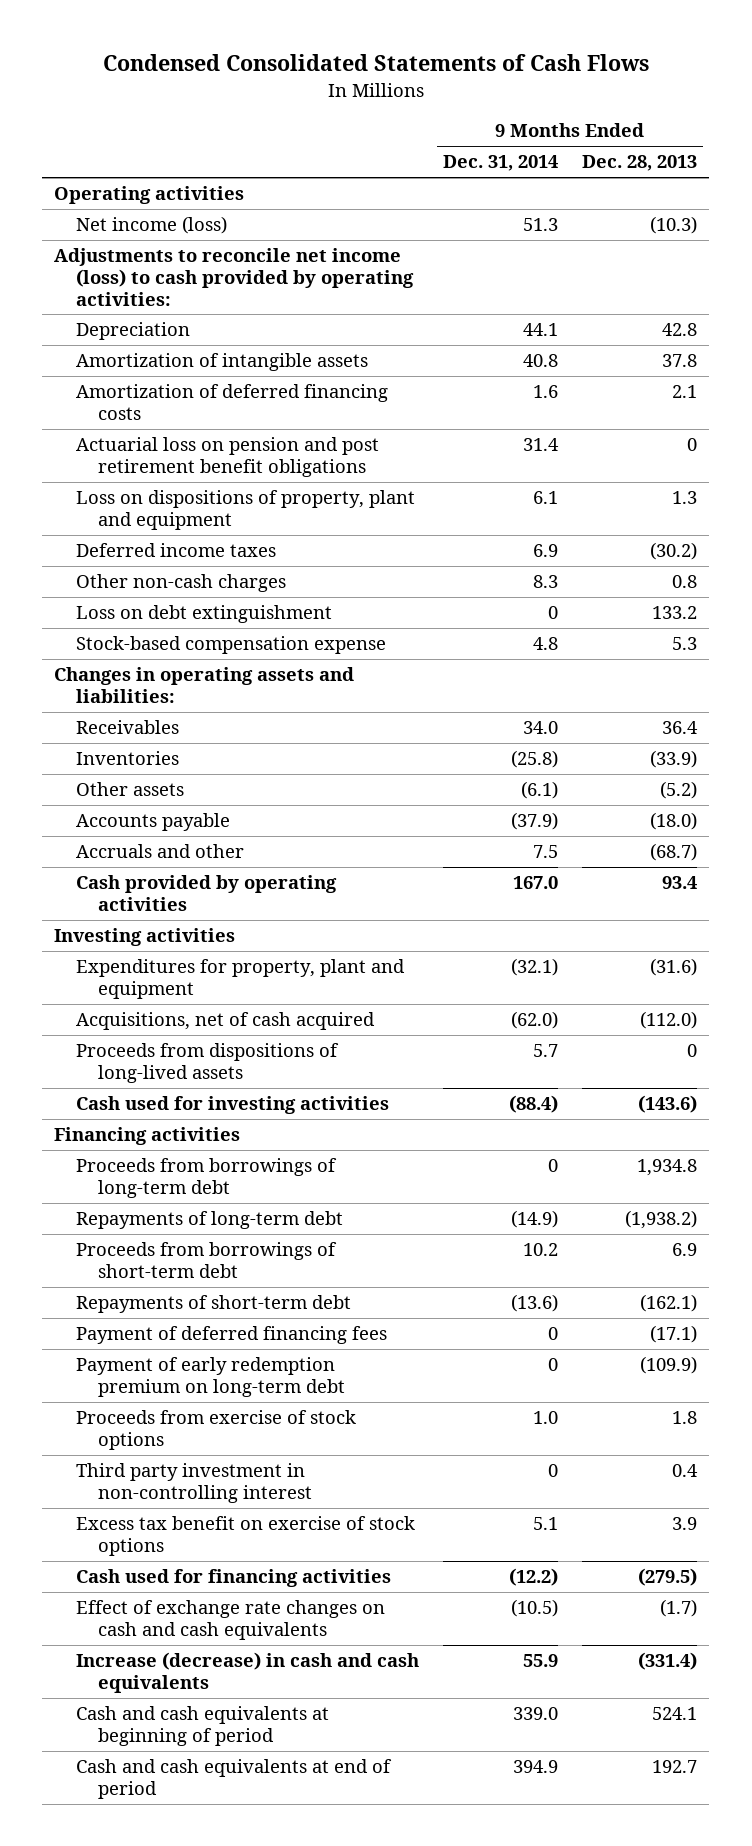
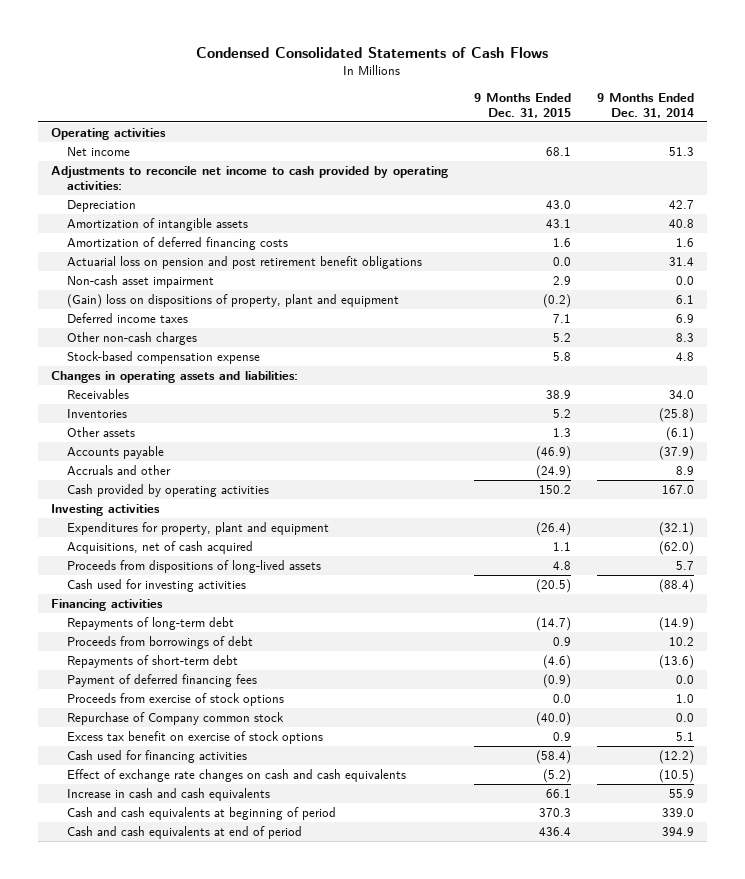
- | 9 Months Ended Dec. 31, 2014 | 9 Months Ended Dec. 28, 2013
+ | 9 Months Ended Dec. 31, 2015 | 9 Months Ended Dec. 31, 2014
- Net income (loss) | 51.3 | (10.3)
- Adjustments to reconcile net income (loss) to cash provided by operating activities:
- Depreciation | 44.1 | 42.8
+ Net income | 68.1 | 51.3
+ Adjustments to reconcile net income to cash provided by operating activities:
+ Depreciation | 43.0 | 42.7
- Loss on dispositions of property, plant and equipment | 6.1 | 1.3
+ Non-cash asset impairment | 2.9 | 0.0
+ (Gain) loss on dispositions of property, plant and equipment | (0.2) | 6.1
- Loss on debt extinguishment | 0 | 133.2
- Accruals and other | 7.5 | (68.7)
+ Accruals and other | (24.9) | 8.9
- Proceeds from borrowings of long-term debt | 0 | 1,934.8
- Proceeds from borrowings of short-term debt | 10.2 | 6.9
+ Proceeds from borrowings of debt | 0.9 | 10.2
- Payment of deferred financing fees | 0 | (17.1)
- Payment of early redemption premium on long-term debt | 0 | (109.9)
+ Payment of deferred financing fees | (0.9) | 0.0
- Third party investment in non-controlling interest | 0 | 0.4
+ Repurchase of Company common stock | (40.0) | 0.0
- Increase (decrease) in cash and cash equivalents | 55.9 | (331.4)
+ Increase in cash and cash equivalents | 66.1 | 55.9

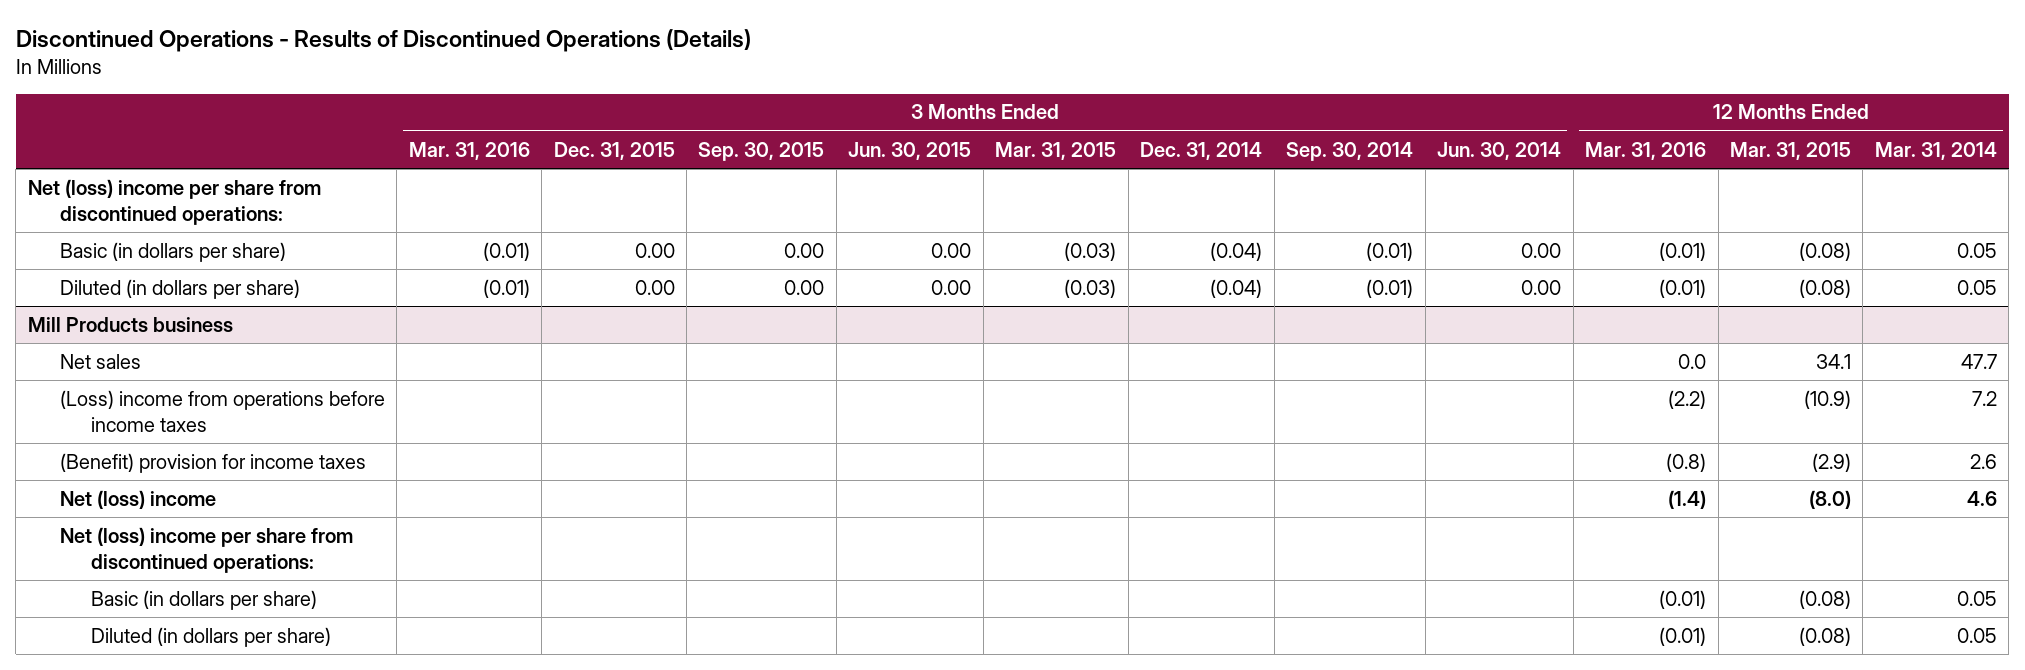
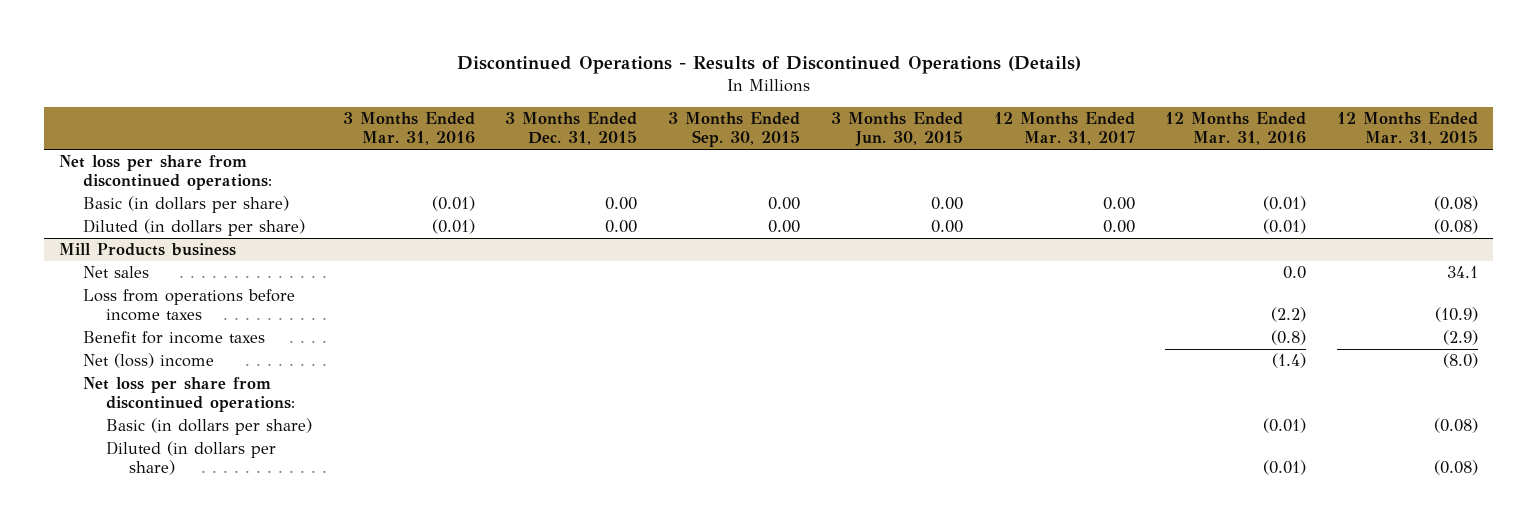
- | 3 Months Ended Mar. 31, 2016 | 3 Months Ended Dec. 31, 2015 | 3 Months Ended Sep. 30, 2015 | 3 Months Ended Jun. 30, 2015 | 3 Months Ended Mar. 31, 2015 | 3 Months Ended Dec. 31, 2014 | 3 Months Ended Sep. 30, 2014 | 3 Months Ended Jun. 30, 2014 | 12 Months Ended Mar. 31, 2016 | 12 Months Ended Mar. 31, 2015 | 12 Months Ended Mar. 31, 2014
+ | 3 Months Ended Mar. 31, 2016 | 3 Months Ended Dec. 31, 2015 | 3 Months Ended Sep. 30, 2015 | 3 Months Ended Jun. 30, 2015 | 12 Months Ended Mar. 31, 2017 | 12 Months Ended Mar. 31, 2016 | 12 Months Ended Mar. 31, 2015
- Net (loss) income per share from discontinued operations:
+ Net loss per share from discontinued operations:
@ Mill Products business
- (Loss) income from operations before income taxes | | | | | | | | | (2.2) | (10.9) | 7.2
- (Benefit) provision for income taxes | | | | | | | | | (0.8) | (2.9) | 2.6
+ Loss from operations before income taxes | | | | | | (2.2) | (10.9)
+ Benefit for income taxes | | | | | | (0.8) | (2.9)
- Net (loss) income per share from discontinued operations:
+ Net loss per share from discontinued operations:

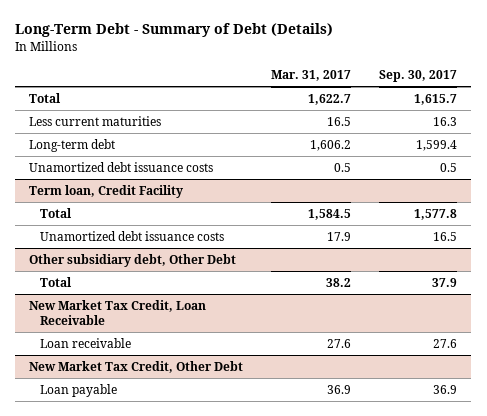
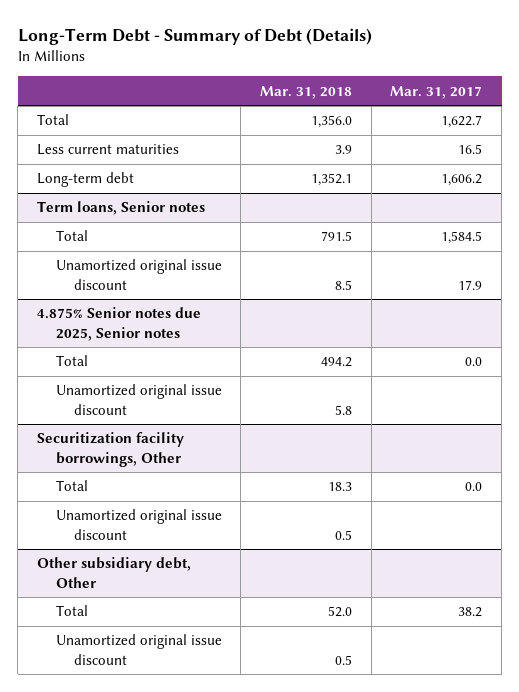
- | Mar. 31, 2017 | Sep. 30, 2017
+ | Mar. 31, 2018 | Mar. 31, 2017
- Unamortized debt issuance costs | 0.5 | 0.5
- Term loan, Credit Facility
+ Term loans, Senior notes
- Unamortized debt issuance costs | 17.9 | 16.5
- Other subsidiary debt, Other Debt
+ Unamortized original issue discount | 8.5 | 17.9
+ 4.875% Senior notes due 2025, Senior notes
+ Total | 494.2 | 0.0
+ Unamortized original issue discount | 5.8 |
+ Securitization facility borrowings, Other
+ Total | 18.3 | 0.0
+ Unamortized original issue discount | 0.5 |
+ Other subsidiary debt, Other
- New Market Tax Credit, Loan Receivable
- Loan receivable | 27.6 | 27.6
- New Market Tax Credit, Other Debt
- Loan payable | 36.9 | 36.9
+ Unamortized original issue discount | 0.5 |

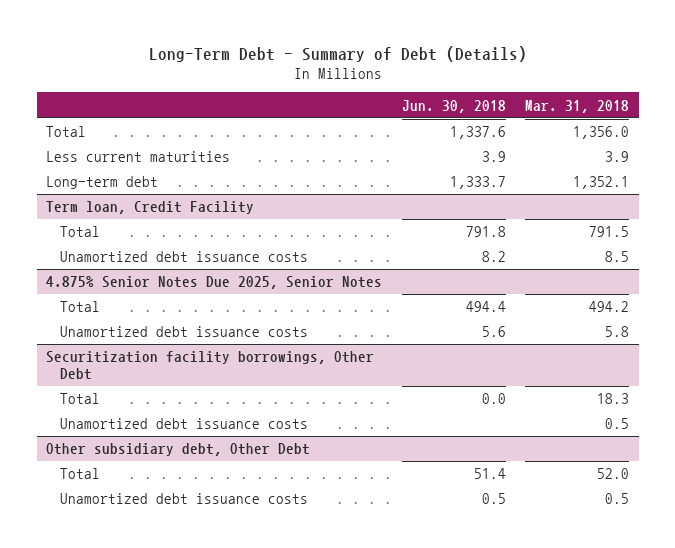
- | Mar. 31, 2018 | Mar. 31, 2017
+ | Jun. 30, 2018 | Mar. 31, 2018
- Term loans, Senior notes
+ Term loan, Credit Facility
- Unamortized original issue discount | 8.5 | 17.9
- 4.875% Senior notes due 2025, Senior notes
+ Unamortized debt issuance costs | 8.2 | 8.5
+ 4.875% Senior Notes Due 2025, Senior Notes
- Unamortized original issue discount | 5.8 |
- Securitization facility borrowings, Other
+ Unamortized debt issuance costs | 5.6 | 5.8
+ Securitization facility borrowings, Other Debt
- Unamortized original issue discount | 0.5 |
- Other subsidiary debt, Other
+ Unamortized debt issuance costs | | 0.5
+ Other subsidiary debt, Other Debt
- Unamortized original issue discount | 0.5 |
+ Unamortized debt issuance costs | 0.5 | 0.5

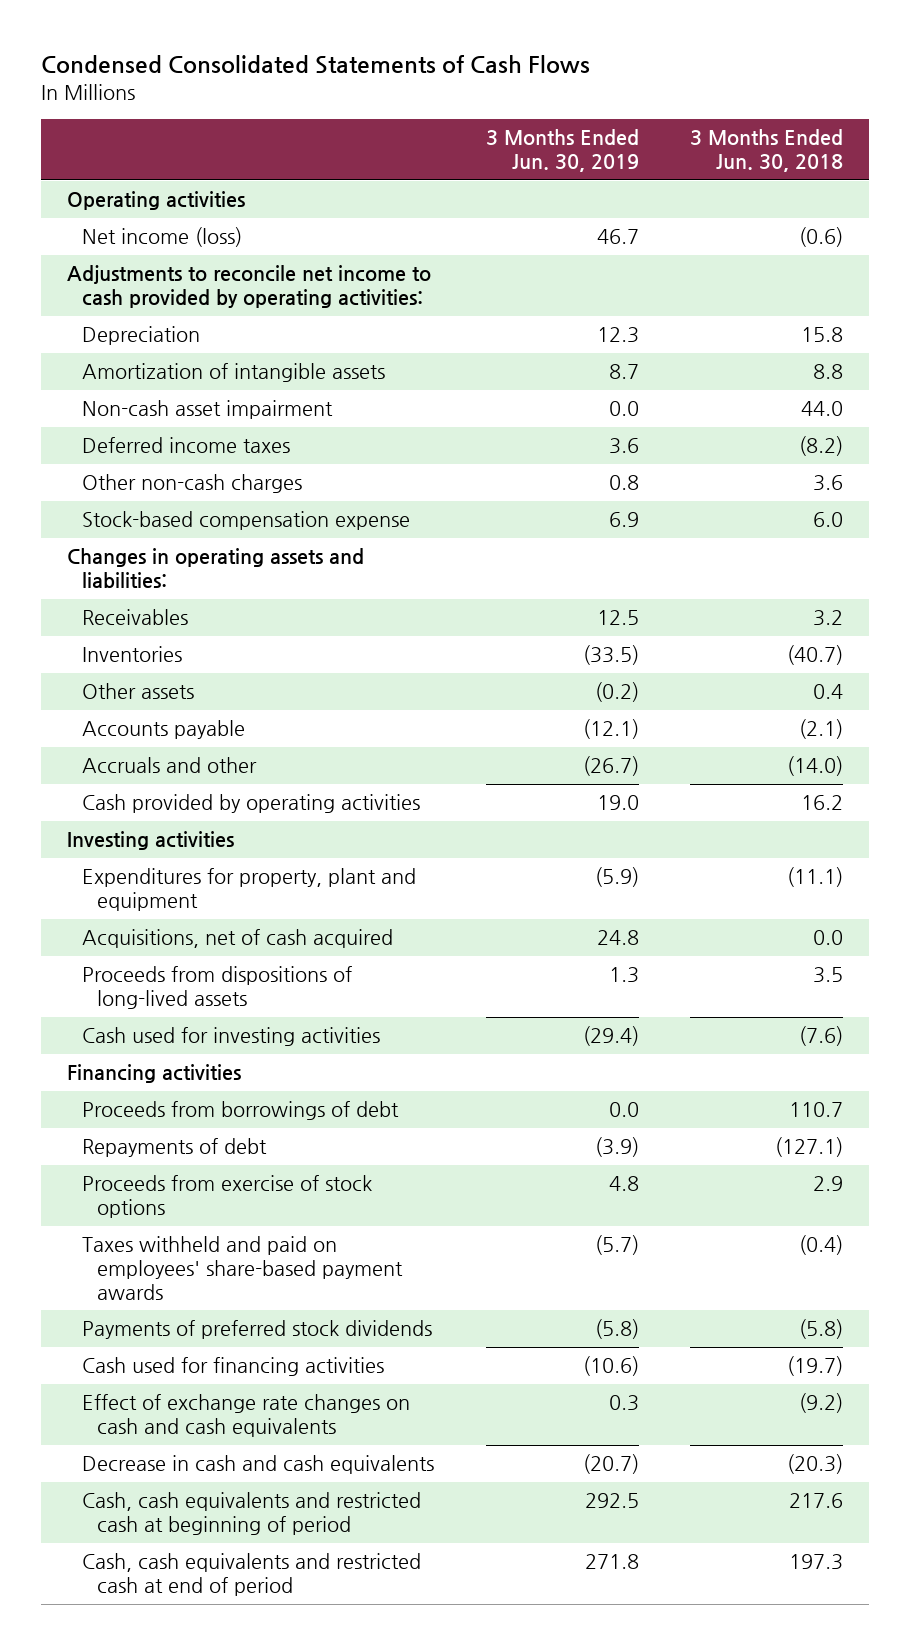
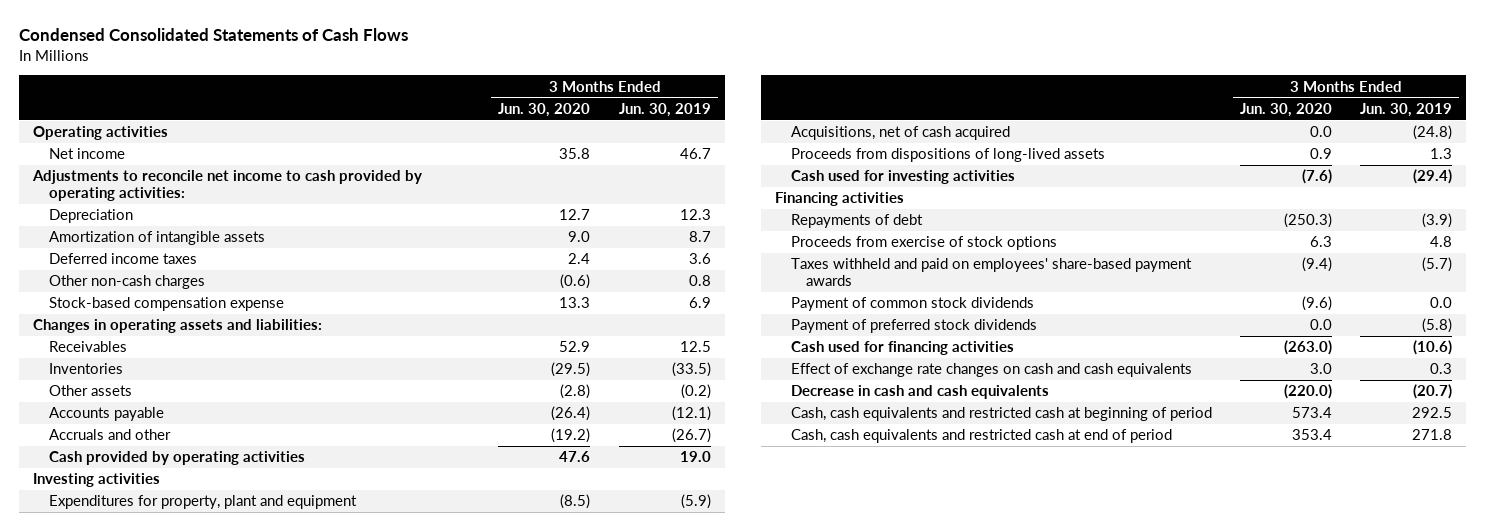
- | 3 Months Ended Jun. 30, 2019 | 3 Months Ended Jun. 30, 2018
+ | 3 Months Ended Jun. 30, 2020 | 3 Months Ended Jun. 30, 2019
- Net income (loss) | 46.7 | (0.6)
+ Net income | 35.8 | 46.7
- Non-cash asset impairment | 0.0 | 44.0
- Acquisitions, net of cash acquired | 24.8 | 0.0
+ Acquisitions, net of cash acquired | 0.0 | (24.8)
- Proceeds from borrowings of debt | 0.0 | 110.7
- Payments of preferred stock dividends | (5.8) | (5.8)
+ Payment of common stock dividends | (9.6) | 0.0
+ Payment of preferred stock dividends | 0.0 | (5.8)

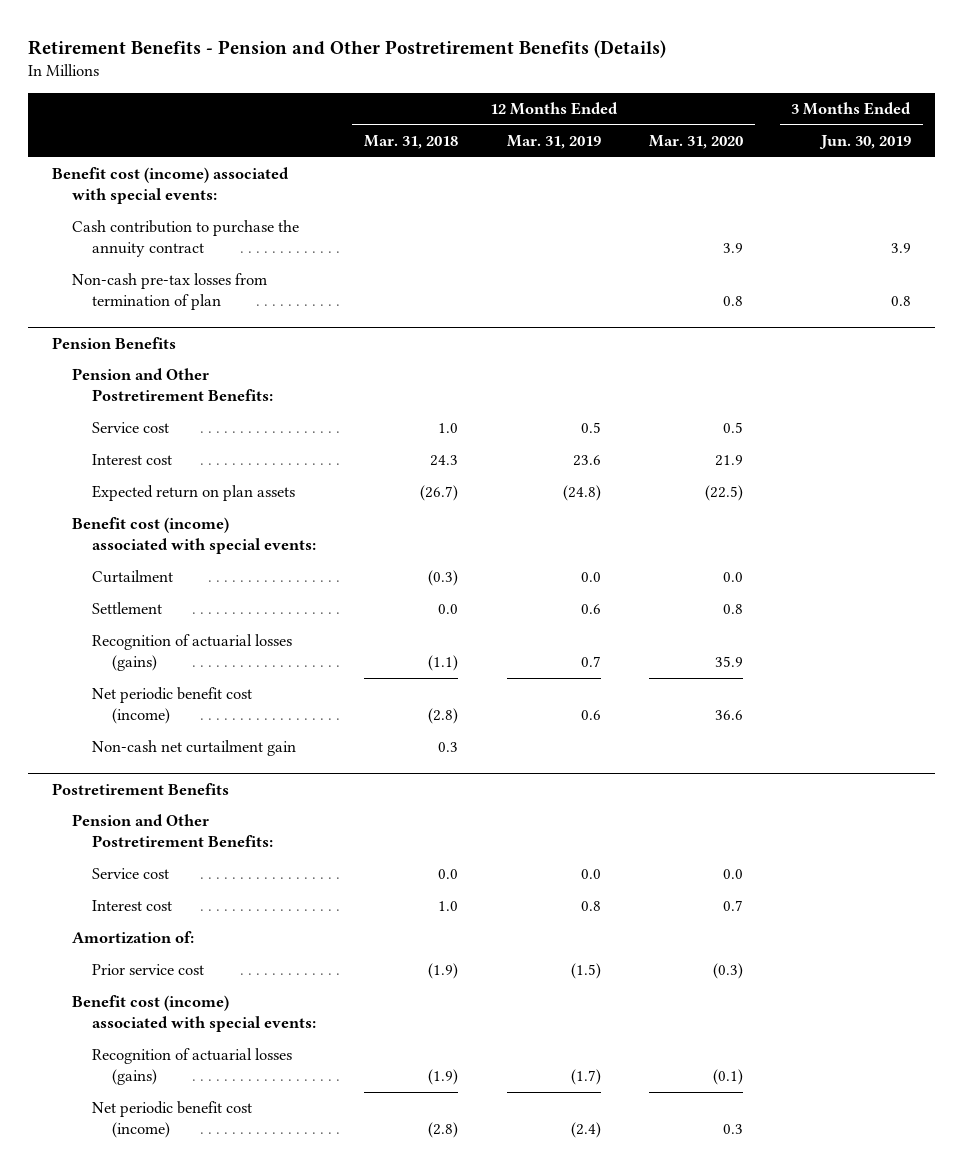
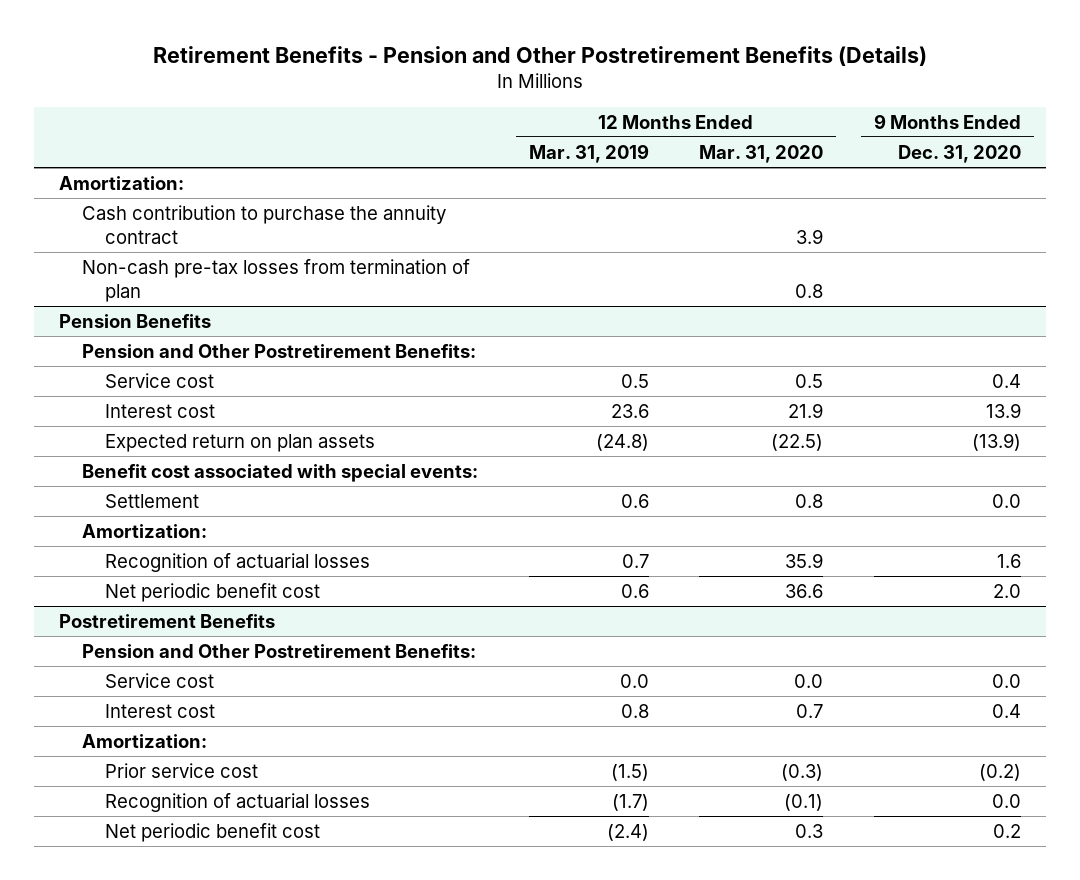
- | 12 Months Ended Mar. 31, 2018 | 12 Months Ended Mar. 31, 2019 | 12 Months Ended Mar. 31, 2020 | 3 Months Ended Jun. 30, 2019
+ | 12 Months Ended Mar. 31, 2019 | 12 Months Ended Mar. 31, 2020 | 9 Months Ended Dec. 31, 2020
- Benefit cost (income) associated with special events:
+ Amortization:
@ Pension Benefits
- Benefit cost (income) associated with special events:
- Curtailment | (0.3) | 0.0 | 0.0 |
+ Benefit cost associated with special events:
- Recognition of actuarial losses (gains) | (1.1) | 0.7 | 35.9 |
- Net periodic benefit cost (income) | (2.8) | 0.6 | 36.6 |
- Non-cash net curtailment gain | 0.3 | | |
+ Amortization:
+ Recognition of actuarial losses | 0.7 | 35.9 | 1.6
+ Net periodic benefit cost | 0.6 | 36.6 | 2.0
@ Postretirement Benefits
- Amortization of:
+ Amortization:
- Benefit cost (income) associated with special events:
- Recognition of actuarial losses (gains) | (1.9) | (1.7) | (0.1) |
- Net periodic benefit cost (income) | (2.8) | (2.4) | 0.3 |
+ Recognition of actuarial losses | (1.7) | (0.1) | 0.0
+ Net periodic benefit cost | (2.4) | 0.3 | 0.2

